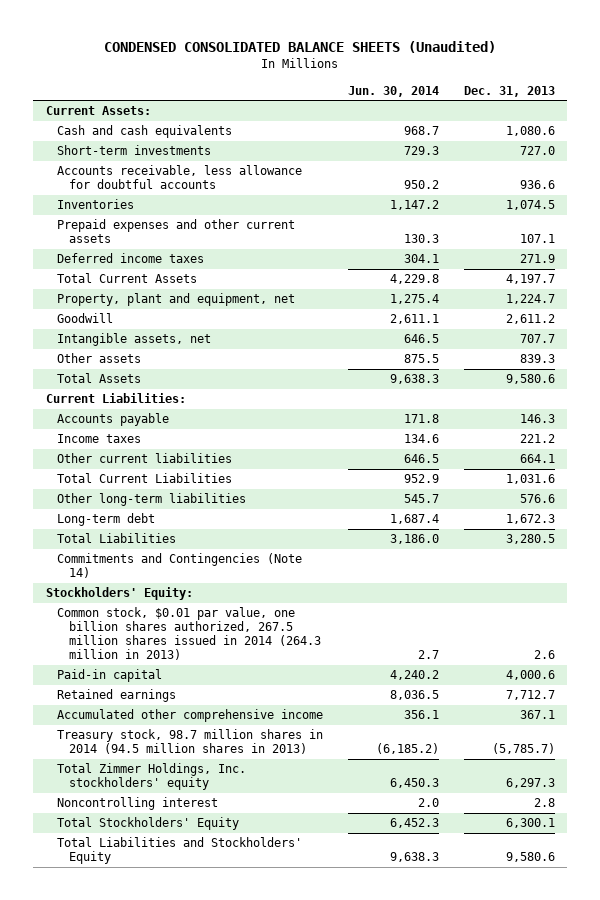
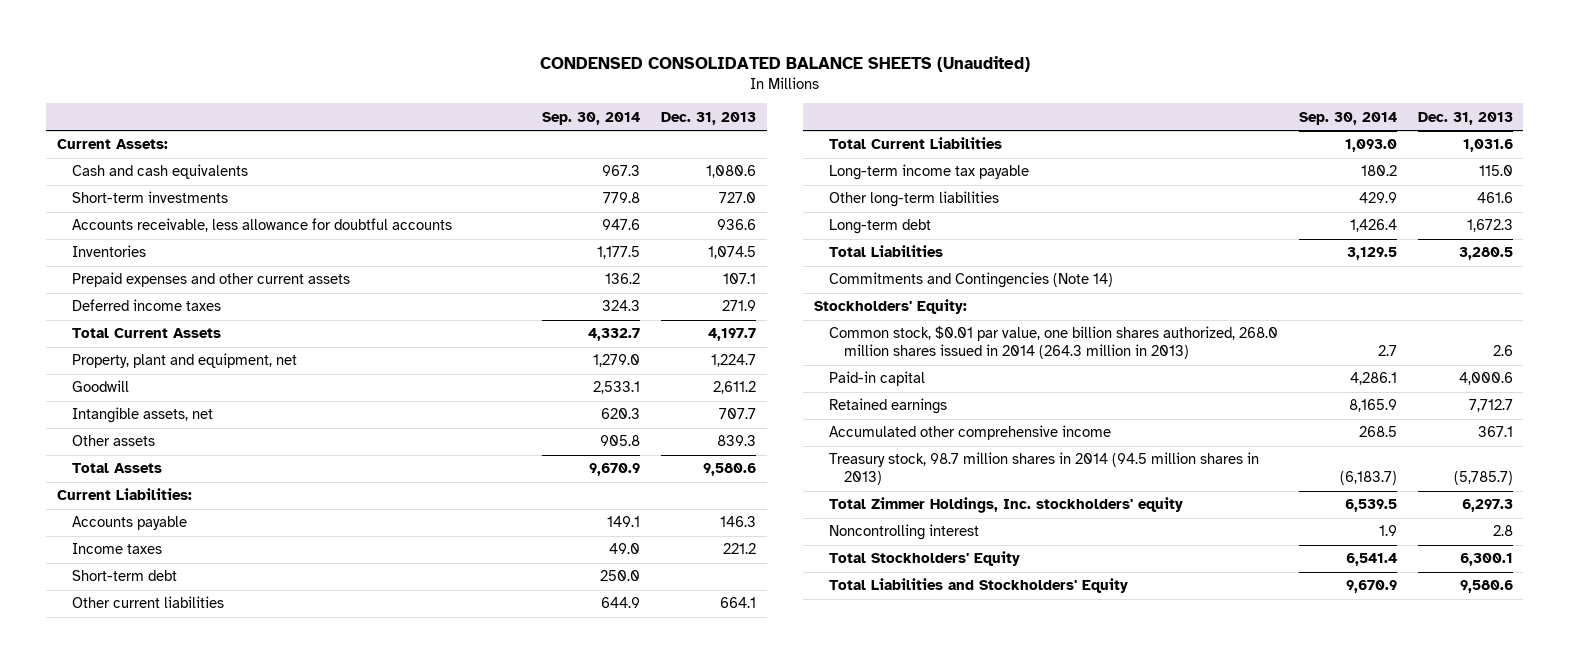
- | Jun. 30, 2014 | Dec. 31, 2013
+ | Sep. 30, 2014 | Dec. 31, 2013
+ Short-term debt | 250.0 |
- Other long-term liabilities | 545.7 | 576.6
+ Long-term income tax payable | 180.2 | 115.0
+ Other long-term liabilities | 429.9 | 461.6
- Common stock, $0.01 par value, one billion shares authorized, 267.5 million shares issued in 2014 (264.3 million in 2013) | 2.7 | 2.6
+ Common stock, $0.01 par value, one billion shares authorized, 268.0 million shares issued in 2014 (264.3 million in 2013) | 2.7 | 2.6

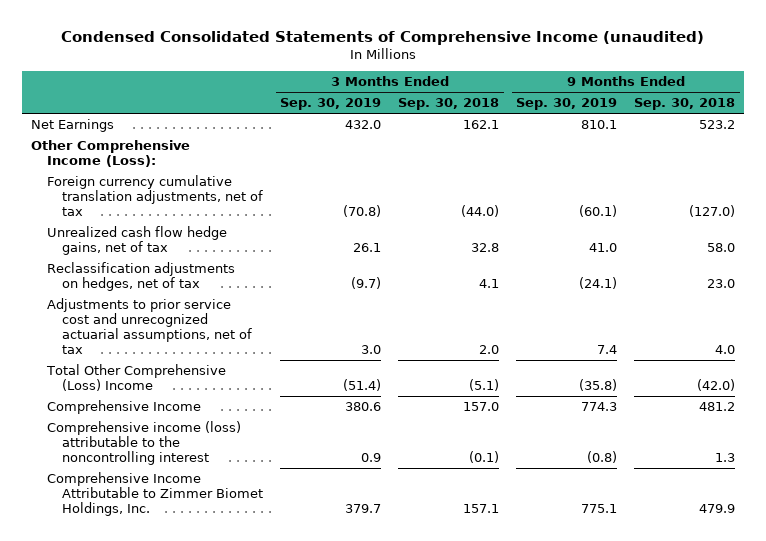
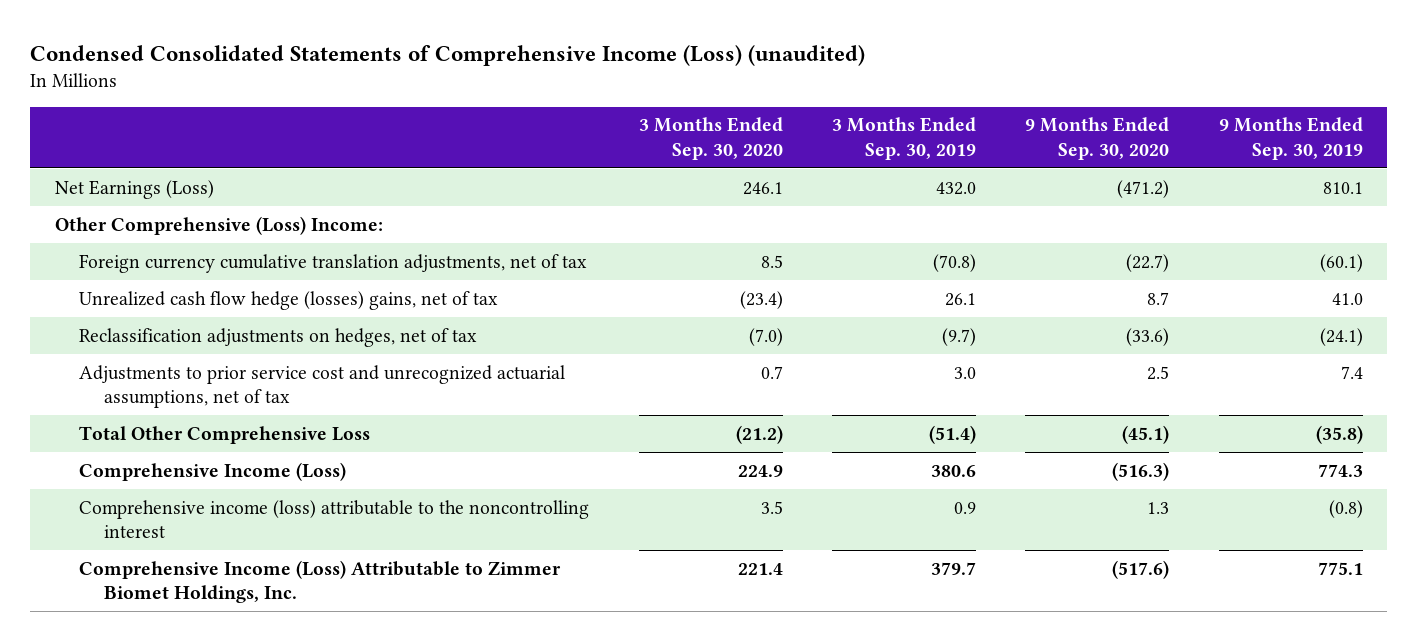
- Condensed Consolidated Statements of Comprehensive Income (unaudited)
+ Condensed Consolidated Statements of Comprehensive Income (Loss) (unaudited)
- | 3 Months Ended Sep. 30, 2019 | 3 Months Ended Sep. 30, 2018 | 9 Months Ended Sep. 30, 2019 | 9 Months Ended Sep. 30, 2018
+ | 3 Months Ended Sep. 30, 2020 | 3 Months Ended Sep. 30, 2019 | 9 Months Ended Sep. 30, 2020 | 9 Months Ended Sep. 30, 2019
- Net Earnings | 432.0 | 162.1 | 810.1 | 523.2
- Other Comprehensive Income (Loss):
+ Net Earnings (Loss) | 246.1 | 432.0 | (471.2) | 810.1
+ Other Comprehensive (Loss) Income:
- Unrealized cash flow hedge gains, net of tax | 26.1 | 32.8 | 41.0 | 58.0
+ Unrealized cash flow hedge (losses) gains, net of tax | (23.4) | 26.1 | 8.7 | 41.0
- Total Other Comprehensive (Loss) Income | (51.4) | (5.1) | (35.8) | (42.0)
- Comprehensive Income | 380.6 | 157.0 | 774.3 | 481.2
+ Total Other Comprehensive Loss | (21.2) | (51.4) | (45.1) | (35.8)
+ Comprehensive Income (Loss) | 224.9 | 380.6 | (516.3) | 774.3
- Comprehensive Income Attributable to Zimmer Biomet Holdings, Inc. | 379.7 | 157.1 | 775.1 | 479.9
+ Comprehensive Income (Loss) Attributable to Zimmer Biomet Holdings, Inc. | 221.4 | 379.7 | (517.6) | 775.1

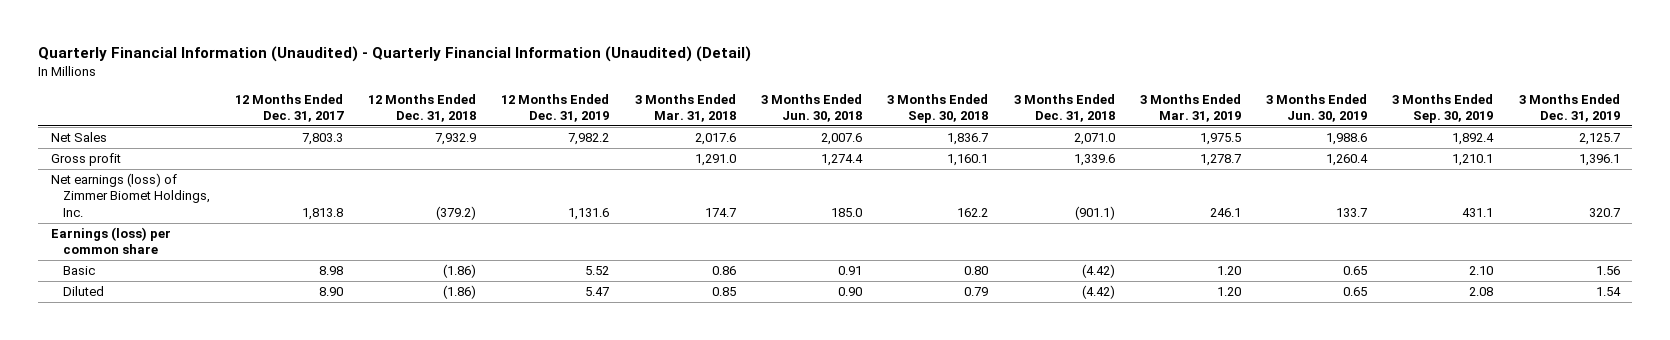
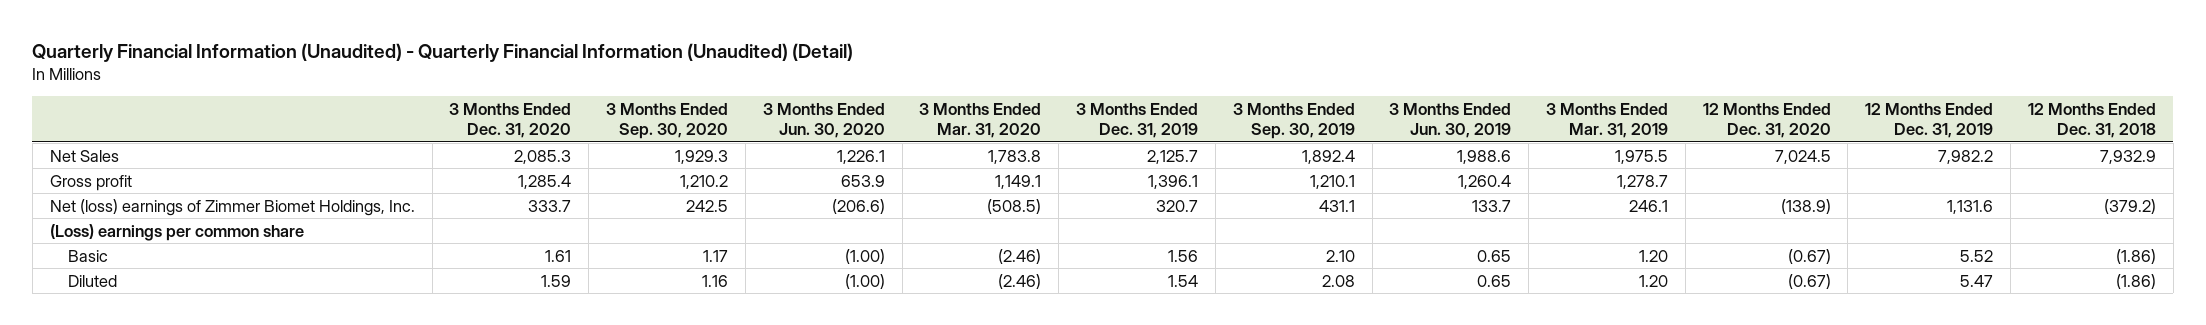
- | 12 Months Ended Dec. 31, 2017 | 12 Months Ended Dec. 31, 2018 | 12 Months Ended Dec. 31, 2019 | 3 Months Ended Mar. 31, 2018 | 3 Months Ended Jun. 30, 2018 | 3 Months Ended Sep. 30, 2018 | 3 Months Ended Dec. 31, 2018 | 3 Months Ended Mar. 31, 2019 | 3 Months Ended Jun. 30, 2019 | 3 Months Ended Sep. 30, 2019 | 3 Months Ended Dec. 31, 2019
+ | 3 Months Ended Dec. 31, 2020 | 3 Months Ended Sep. 30, 2020 | 3 Months Ended Jun. 30, 2020 | 3 Months Ended Mar. 31, 2020 | 3 Months Ended Dec. 31, 2019 | 3 Months Ended Sep. 30, 2019 | 3 Months Ended Jun. 30, 2019 | 3 Months Ended Mar. 31, 2019 | 12 Months Ended Dec. 31, 2020 | 12 Months Ended Dec. 31, 2019 | 12 Months Ended Dec. 31, 2018
- Net earnings (loss) of Zimmer Biomet Holdings, Inc. | 1,813.8 | (379.2) | 1,131.6 | 174.7 | 185.0 | 162.2 | (901.1) | 246.1 | 133.7 | 431.1 | 320.7
- Earnings (loss) per common share
+ Net (loss) earnings of Zimmer Biomet Holdings, Inc. | 333.7 | 242.5 | (206.6) | (508.5) | 320.7 | 431.1 | 133.7 | 246.1 | (138.9) | 1,131.6 | (379.2)
+ (Loss) earnings per common share

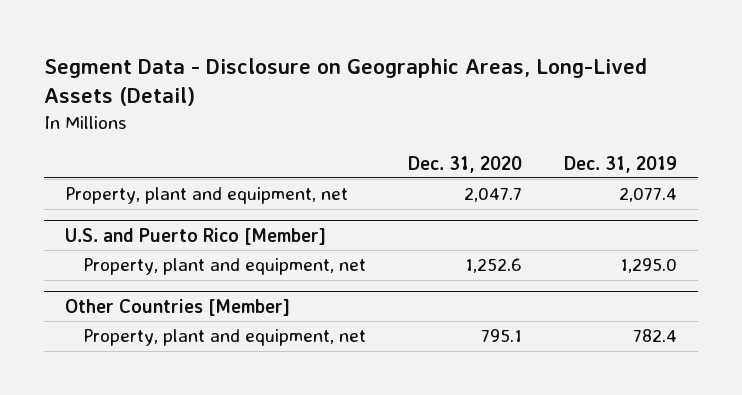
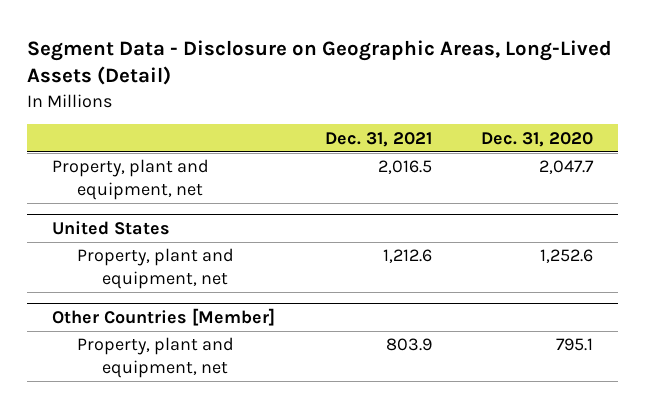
- | Dec. 31, 2020 | Dec. 31, 2019
+ | Dec. 31, 2021 | Dec. 31, 2020
- U.S. and Puerto Rico [Member]
+ United States

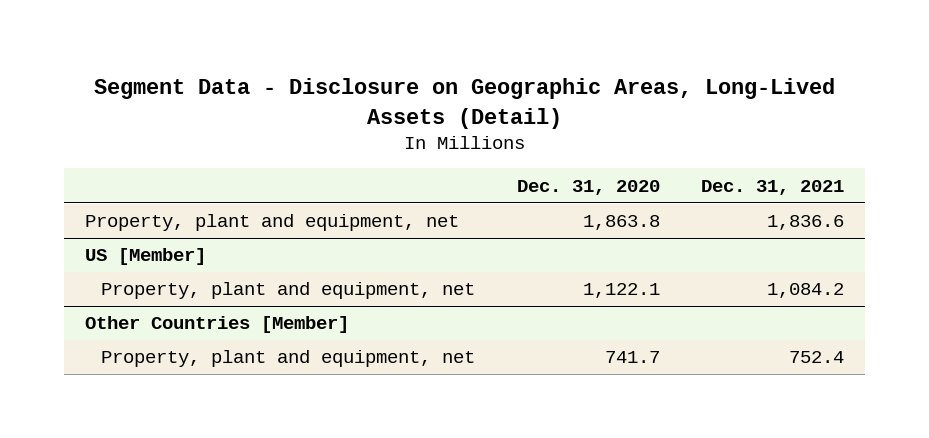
- | Dec. 31, 2021 | Dec. 31, 2020
+ | Dec. 31, 2020 | Dec. 31, 2021
- Property, plant and equipment, net | 2,016.5 | 2,047.7
- United States
- Property, plant and equipment, net | 1,212.6 | 1,252.6
+ Property, plant and equipment, net | 1,863.8 | 1,836.6
+ US [Member]
+ Property, plant and equipment, net | 1,122.1 | 1,084.2
@ Other Countries [Member]
- Property, plant and equipment, net | 803.9 | 795.1
+ Property, plant and equipment, net | 741.7 | 752.4

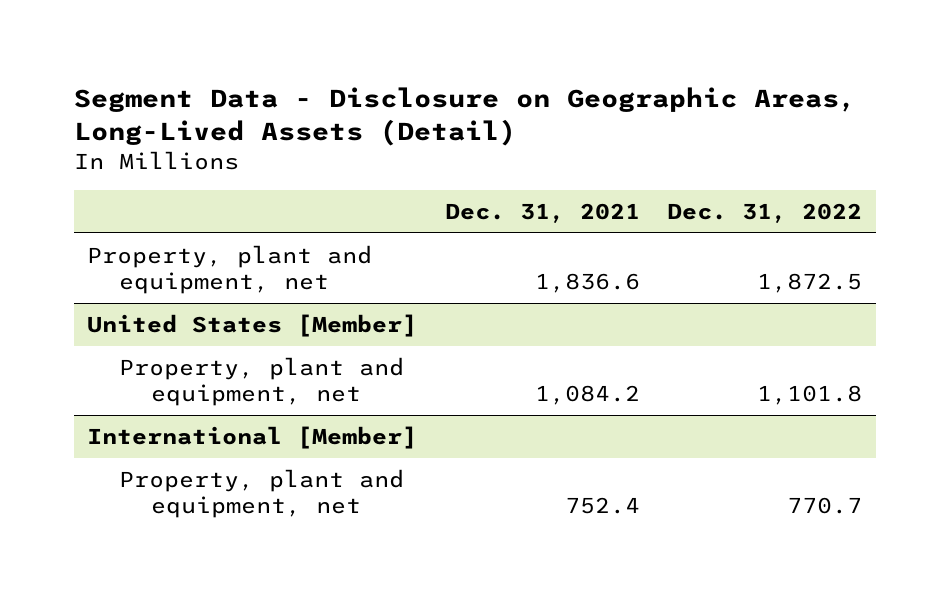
- | Dec. 31, 2020 | Dec. 31, 2021
+ | Dec. 31, 2021 | Dec. 31, 2022
- US [Member]
+ United States [Member]
- Other Countries [Member]
+ International [Member]

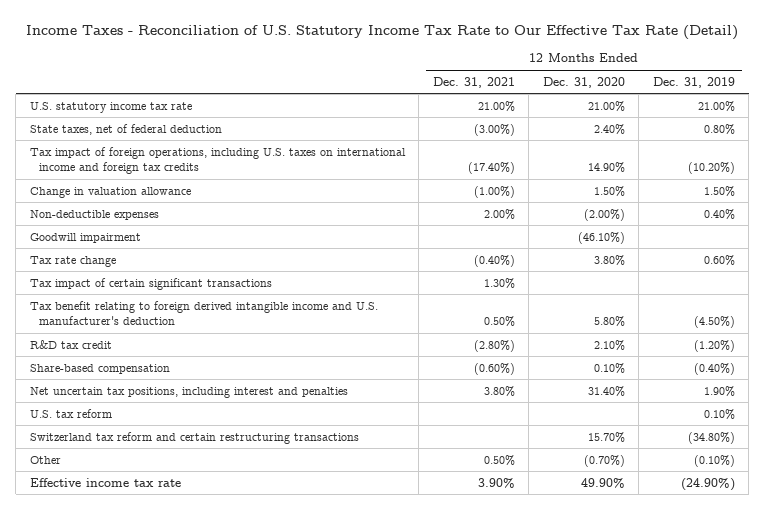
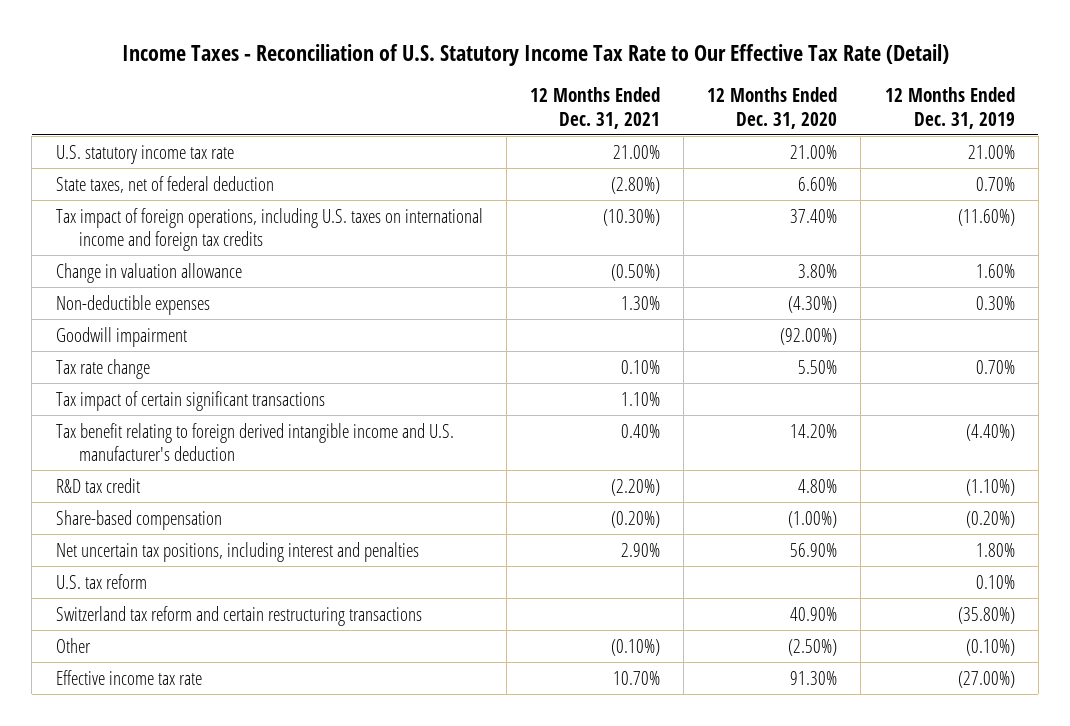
- State taxes, net of federal deduction | (3.00%) | 2.40% | 0.80%
- Tax impact of foreign operations, including U.S. taxes on international income and foreign tax credits | (17.40%) | 14.90% | (10.20%)
- Change in valuation allowance | (1.00%) | 1.50% | 1.50%
- Non-deductible expenses | 2.00% | (2.00%) | 0.40%
- Goodwill impairment | | (46.10%) |
- Tax rate change | (0.40%) | 3.80% | 0.60%
- Tax impact of certain significant transactions | 1.30% | |
- Tax benefit relating to foreign derived intangible income and U.S. manufacturer's deduction | 0.50% | 5.80% | (4.50%)
- R&D tax credit | (2.80%) | 2.10% | (1.20%)
- Share-based compensation | (0.60%) | 0.10% | (0.40%)
- Net uncertain tax positions, including interest and penalties | 3.80% | 31.40% | 1.90%
+ State taxes, net of federal deduction | (2.80%) | 6.60% | 0.70%
+ Tax impact of foreign operations, including U.S. taxes on international income and foreign tax credits | (10.30%) | 37.40% | (11.60%)
+ Change in valuation allowance | (0.50%) | 3.80% | 1.60%
+ Non-deductible expenses | 1.30% | (4.30%) | 0.30%
+ Goodwill impairment | | (92.00%) |
+ Tax rate change | 0.10% | 5.50% | 0.70%
+ Tax impact of certain significant transactions | 1.10% | |
+ Tax benefit relating to foreign derived intangible income and U.S. manufacturer's deduction | 0.40% | 14.20% | (4.40%)
+ R&D tax credit | (2.20%) | 4.80% | (1.10%)
+ Share-based compensation | (0.20%) | (1.00%) | (0.20%)
+ Net uncertain tax positions, including interest and penalties | 2.90% | 56.90% | 1.80%
- Switzerland tax reform and certain restructuring transactions | | 15.70% | (34.80%)
- Other | 0.50% | (0.70%) | (0.10%)
- Effective income tax rate | 3.90% | 49.90% | (24.90%)
+ Switzerland tax reform and certain restructuring transactions | | 40.90% | (35.80%)
+ Other | (0.10%) | (2.50%) | (0.10%)
+ Effective income tax rate | 10.70% | 91.30% | (27.00%)

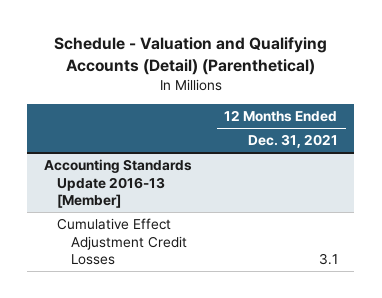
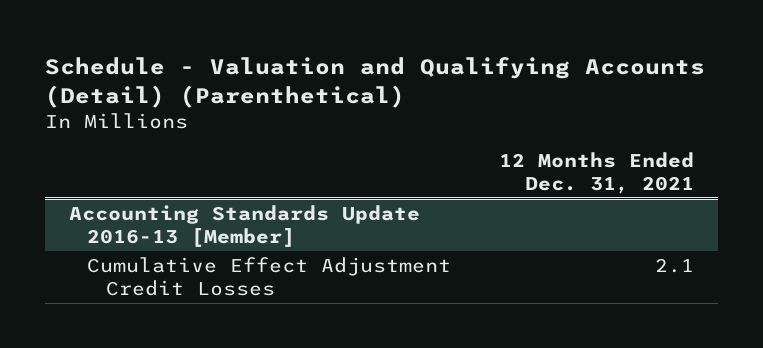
@ Accounting Standards Update 2016-13 [Member]
- Cumulative Effect Adjustment Credit Losses | 3.1
+ Cumulative Effect Adjustment Credit Losses | 2.1

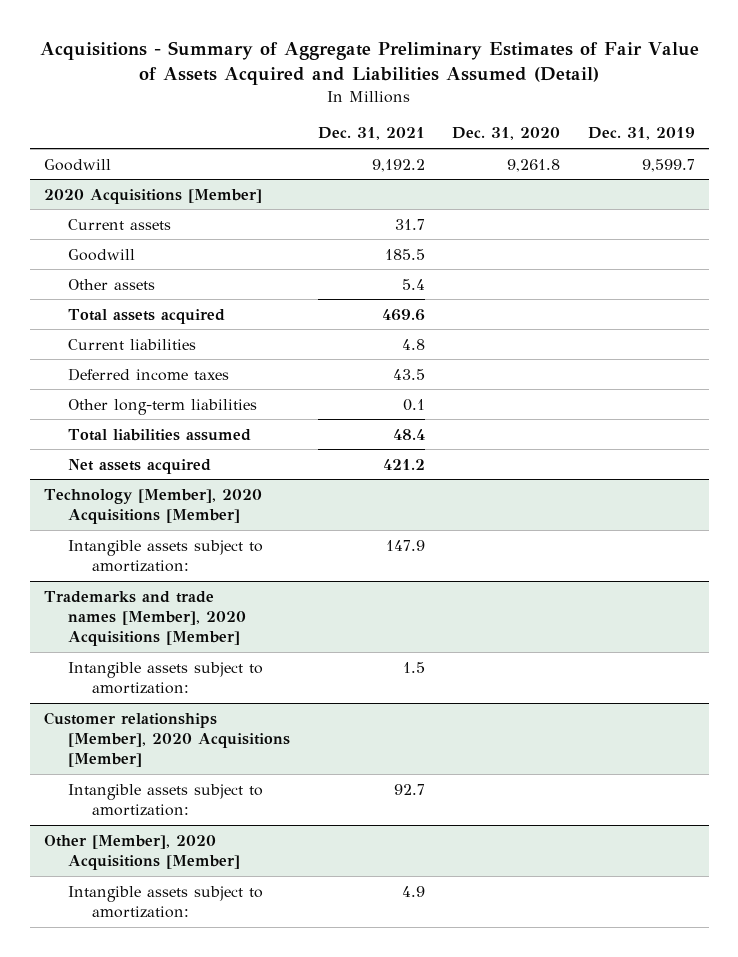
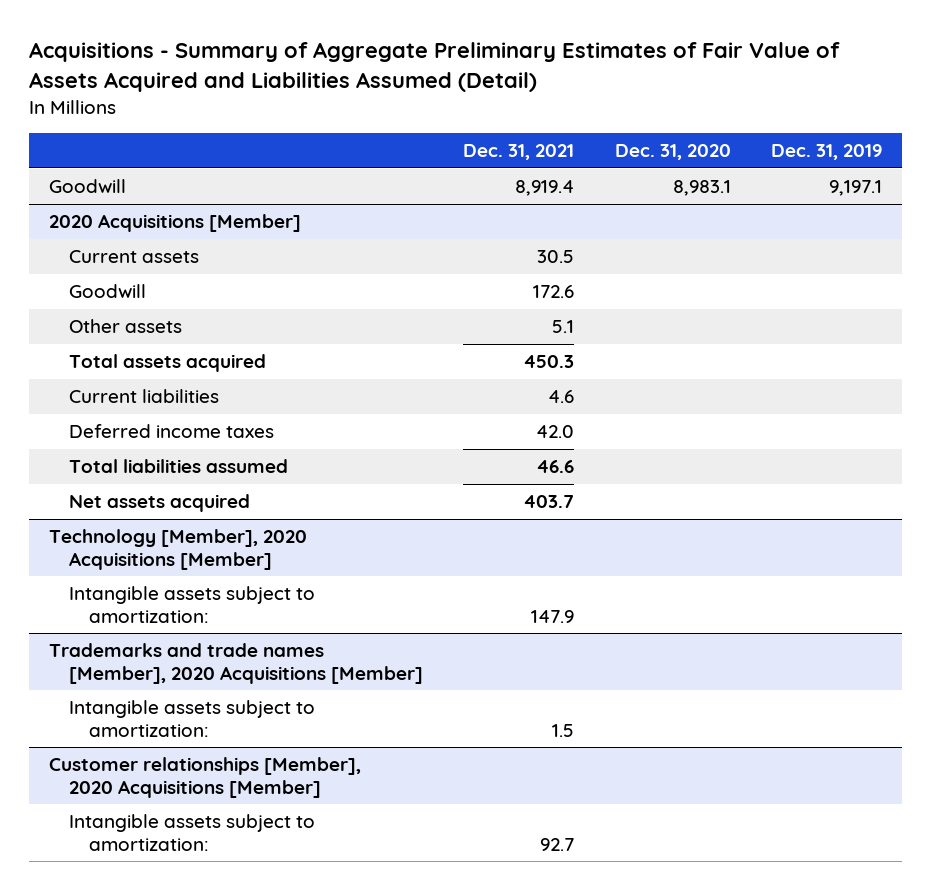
- Goodwill | 9,192.2 | 9,261.8 | 9,599.7
+ Goodwill | 8,919.4 | 8,983.1 | 9,197.1
@ 2020 Acquisitions [Member]
- Current assets | 31.7 | |
- Goodwill | 185.5 | |
- Other assets | 5.4 | |
- Total assets acquired | 469.6 | |
- Current liabilities | 4.8 | |
- Deferred income taxes | 43.5 | |
- Other long-term liabilities | 0.1 | |
- Total liabilities assumed | 48.4 | |
- Net assets acquired | 421.2 | |
+ Current assets | 30.5 | |
+ Goodwill | 172.6 | |
+ Other assets | 5.1 | |
+ Total assets acquired | 450.3 | |
+ Current liabilities | 4.6 | |
+ Deferred income taxes | 42.0 | |
+ Total liabilities assumed | 46.6 | |
+ Net assets acquired | 403.7 | |
- Other [Member], 2020 Acquisitions [Member]
- Intangible assets subject to amortization: | 4.9 | |

